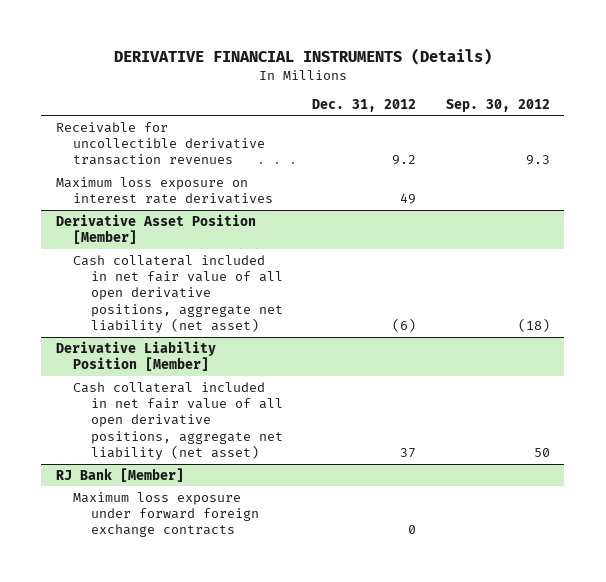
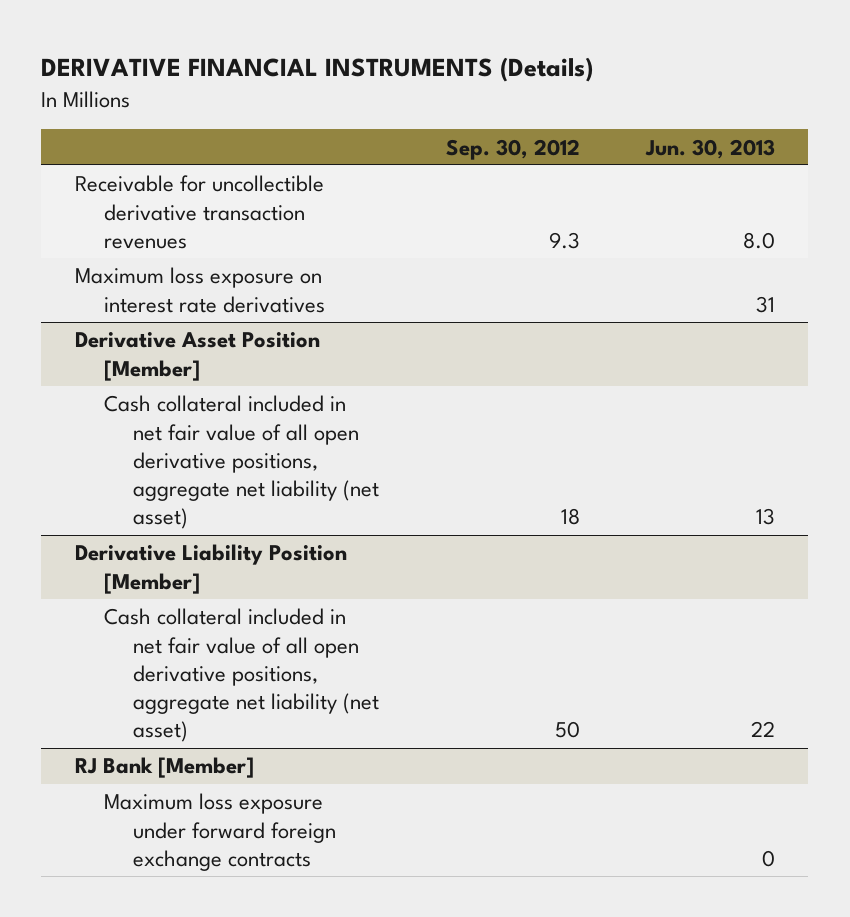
- | Dec. 31, 2012 | Sep. 30, 2012
+ | Sep. 30, 2012 | Jun. 30, 2013
@ Derivative Asset Position [Member]
- Cash collateral included in net fair value of all open derivative positions, aggregate net liability (net asset) | (6) | (18)
+ Cash collateral included in net fair value of all open derivative positions, aggregate net liability (net asset) | 18 | 13

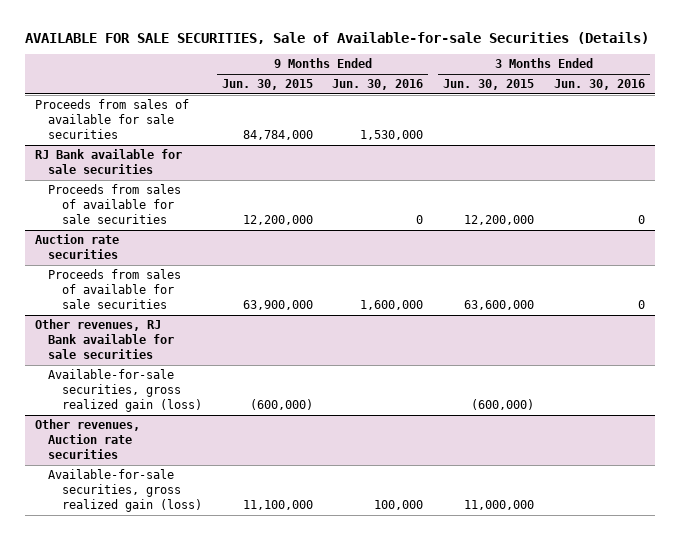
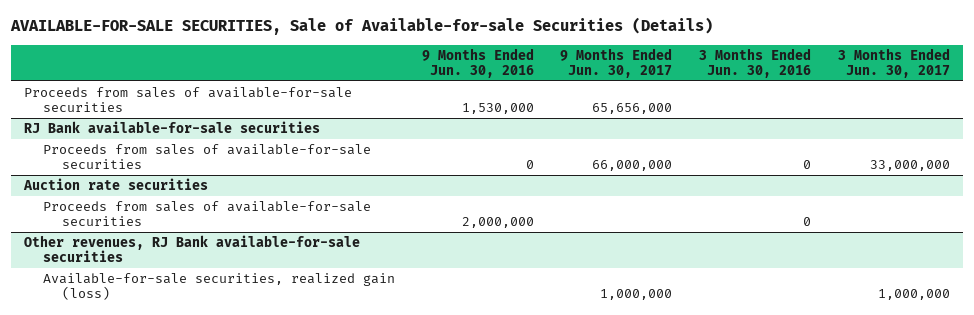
- AVAILABLE FOR SALE SECURITIES, Sale of Available-for-sale Securities (Details)
+ AVAILABLE-FOR-SALE SECURITIES, Sale of Available-for-sale Securities (Details)
- | 9 Months Ended Jun. 30, 2015 | 9 Months Ended Jun. 30, 2016 | 3 Months Ended Jun. 30, 2015 | 3 Months Ended Jun. 30, 2016
+ | 9 Months Ended Jun. 30, 2016 | 9 Months Ended Jun. 30, 2017 | 3 Months Ended Jun. 30, 2016 | 3 Months Ended Jun. 30, 2017
- Proceeds from sales of available for sale securities | 84,784,000 | 1,530,000 | |
- RJ Bank available for sale securities
- Proceeds from sales of available for sale securities | 12,200,000 | 0 | 12,200,000 | 0
+ Proceeds from sales of available-for-sale securities | 1,530,000 | 65,656,000 | |
+ RJ Bank available-for-sale securities
+ Proceeds from sales of available-for-sale securities | 0 | 66,000,000 | 0 | 33,000,000
@ Auction rate securities
- Proceeds from sales of available for sale securities | 63,900,000 | 1,600,000 | 63,600,000 | 0
- Other revenues, RJ Bank available for sale securities
- Available-for-sale securities, gross realized gain (loss) | (600,000) | | (600,000) |
- Other revenues, Auction rate securities
- Available-for-sale securities, gross realized gain (loss) | 11,100,000 | 100,000 | 11,000,000 |
@ Auction rate securities
+ Proceeds from sales of available-for-sale securities | 2,000,000 | | 0 |
+ Other revenues, RJ Bank available-for-sale securities
+ Available-for-sale securities, realized gain (loss) | | 1,000,000 | | 1,000,000

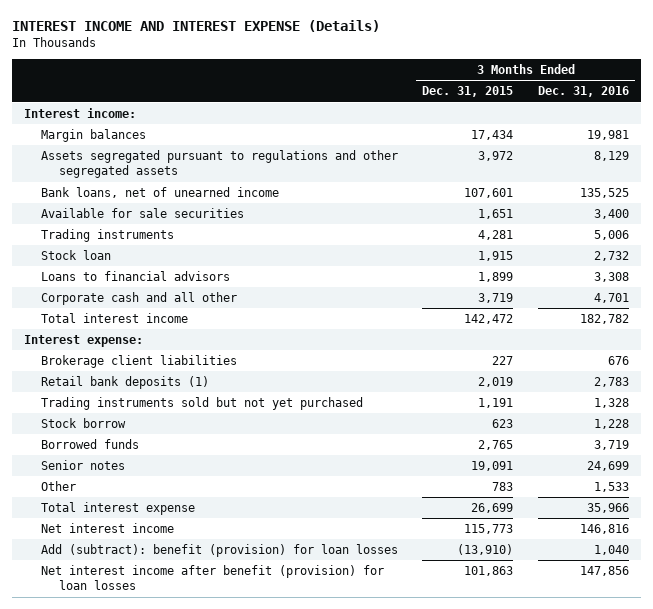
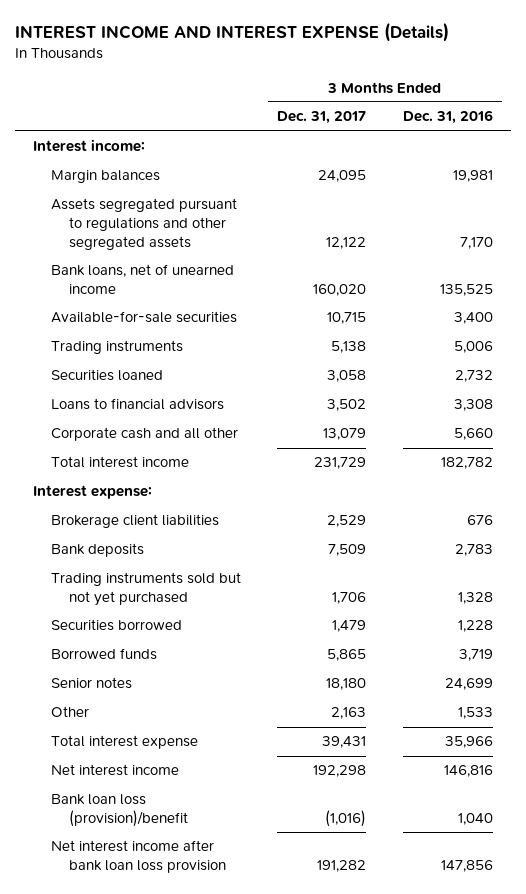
- | 3 Months Ended Dec. 31, 2015 | 3 Months Ended Dec. 31, 2016
+ | 3 Months Ended Dec. 31, 2017 | 3 Months Ended Dec. 31, 2016
- Assets segregated pursuant to regulations and other segregated assets | 3,972 | 8,129
+ Assets segregated pursuant to regulations and other segregated assets | 12,122 | 7,170
- Available for sale securities | 1,651 | 3,400
+ Available-for-sale securities | 10,715 | 3,400
- Stock loan | 1,915 | 2,732
+ Securities loaned | 3,058 | 2,732
- Corporate cash and all other | 3,719 | 4,701
+ Corporate cash and all other | 13,079 | 5,660
- Retail bank deposits (1) | 2,019 | 2,783
+ Bank deposits | 7,509 | 2,783
- Stock borrow | 623 | 1,228
+ Securities borrowed | 1,479 | 1,228
- Add (subtract): benefit (provision) for loan losses | (13,910) | 1,040
- Net interest income after benefit (provision) for loan losses | 101,863 | 147,856
+ Bank loan loss (provision)/benefit | (1,016) | 1,040
+ Net interest income after bank loan loss provision | 191,282 | 147,856

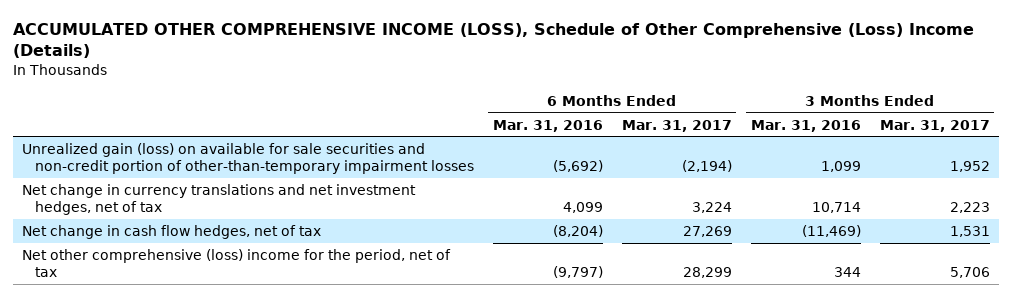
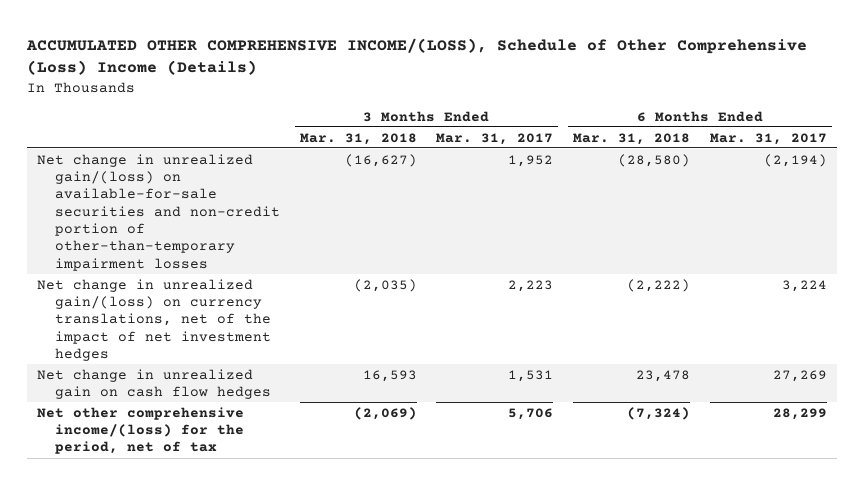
- ACCUMULATED OTHER COMPREHENSIVE INCOME (LOSS), Schedule of Other Comprehensive (Loss) Income (Details)
+ ACCUMULATED OTHER COMPREHENSIVE INCOME/(LOSS), Schedule of Other Comprehensive (Loss) Income (Details)
- | 6 Months Ended Mar. 31, 2016 | 6 Months Ended Mar. 31, 2017 | 3 Months Ended Mar. 31, 2016 | 3 Months Ended Mar. 31, 2017
+ | 3 Months Ended Mar. 31, 2018 | 3 Months Ended Mar. 31, 2017 | 6 Months Ended Mar. 31, 2018 | 6 Months Ended Mar. 31, 2017
- Unrealized gain (loss) on available for sale securities and non-credit portion of other-than-temporary impairment losses | (5,692) | (2,194) | 1,099 | 1,952
- Net change in currency translations and net investment hedges, net of tax | 4,099 | 3,224 | 10,714 | 2,223
- Net change in cash flow hedges, net of tax | (8,204) | 27,269 | (11,469) | 1,531
- Net other comprehensive (loss) income for the period, net of tax | (9,797) | 28,299 | 344 | 5,706
+ Net change in unrealized gain/(loss) on available-for-sale securities and non-credit portion of other-than-temporary impairment losses | (16,627) | 1,952 | (28,580) | (2,194)
+ Net change in unrealized gain/(loss) on currency translations, net of the impact of net investment hedges | (2,035) | 2,223 | (2,222) | 3,224
+ Net change in unrealized gain on cash flow hedges | 16,593 | 1,531 | 23,478 | 27,269
+ Net other comprehensive income/(loss) for the period, net of tax | (2,069) | 5,706 | (7,324) | 28,299

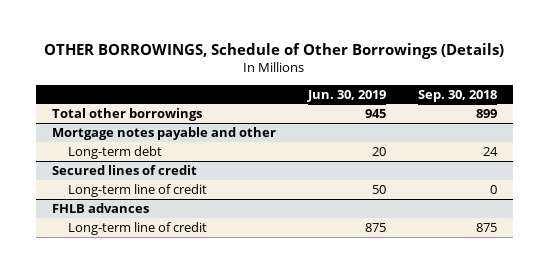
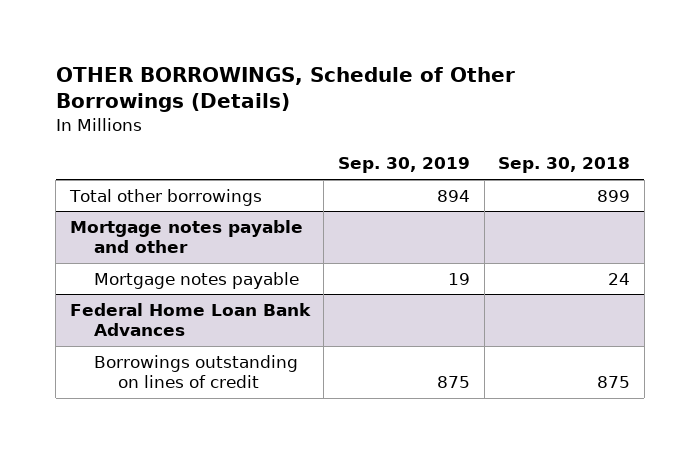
- | Jun. 30, 2019 | Sep. 30, 2018
+ | Sep. 30, 2019 | Sep. 30, 2018
@ Mortgage notes payable and other
- Long-term debt | 20 | 24
- Secured lines of credit
- Long-term line of credit | 50 | 0
- FHLB advances
- Long-term line of credit | 875 | 875
@ Mortgage notes payable and other
+ Mortgage notes payable | 19 | 24
+ Federal Home Loan Bank Advances
+ Borrowings outstanding on lines of credit | 875 | 875

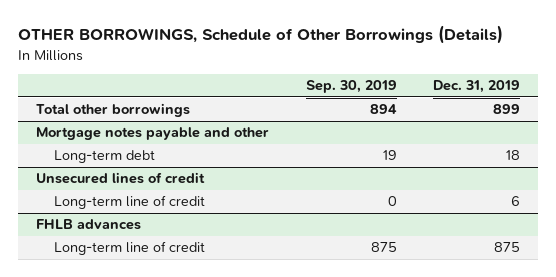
- | Sep. 30, 2019 | Sep. 30, 2018
+ | Sep. 30, 2019 | Dec. 31, 2019
@ Mortgage notes payable and other
- Mortgage notes payable | 19 | 24
- Federal Home Loan Bank Advances
- Borrowings outstanding on lines of credit | 875 | 875
@ Mortgage notes payable and other
+ Long-term debt | 19 | 18
+ Unsecured lines of credit
+ Long-term line of credit | 0 | 6
+ FHLB advances
+ Long-term line of credit | 875 | 875

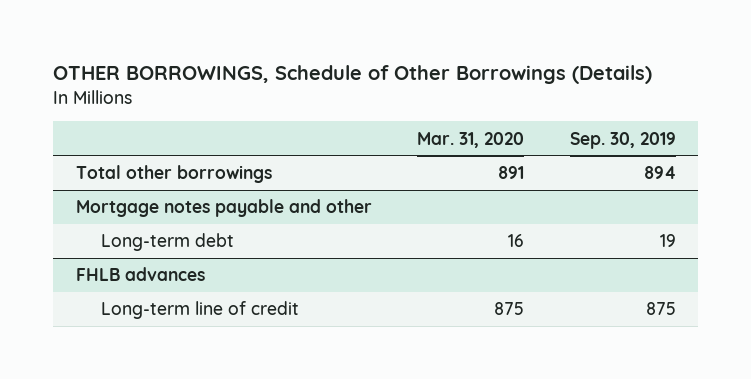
- | Sep. 30, 2019 | Dec. 31, 2019
+ | Mar. 31, 2020 | Sep. 30, 2019
- Unsecured lines of credit
- Long-term line of credit | 0 | 6

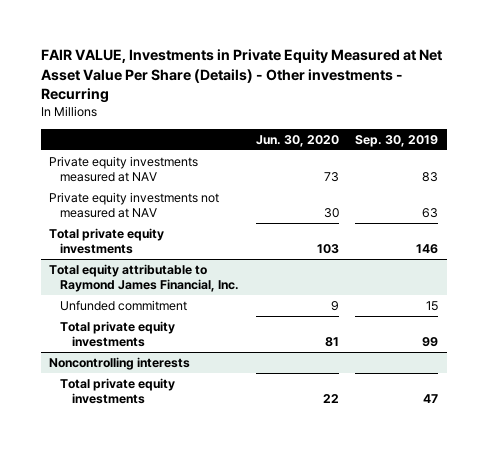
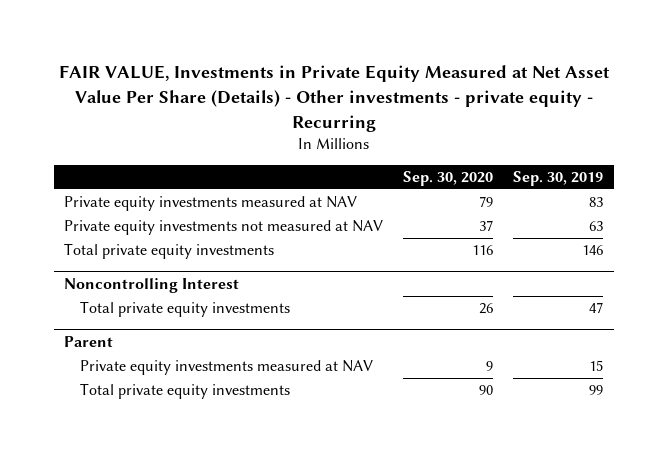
- FAIR VALUE, Investments in Private Equity Measured at Net Asset Value Per Share (Details) - Other investments - Recurring
+ FAIR VALUE, Investments in Private Equity Measured at Net Asset Value Per Share (Details) - Other investments - private equity - Recurring
- | Jun. 30, 2020 | Sep. 30, 2019
+ | Sep. 30, 2020 | Sep. 30, 2019
- Total equity attributable to Raymond James Financial, Inc.
- Unfunded commitment | 9 | 15
- Total private equity investments | 81 | 99
- Noncontrolling interests
+ Noncontrolling Interest
+ Parent
+ Private equity investments measured at NAV | 9 | 15
+ Total private equity investments | 90 | 99

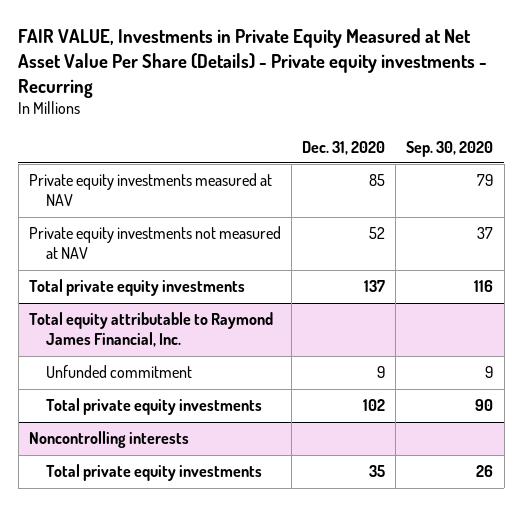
- FAIR VALUE, Investments in Private Equity Measured at Net Asset Value Per Share (Details) - Other investments - private equity - Recurring
+ FAIR VALUE, Investments in Private Equity Measured at Net Asset Value Per Share (Details) - Private equity investments - Recurring
- | Sep. 30, 2020 | Sep. 30, 2019
+ | Dec. 31, 2020 | Sep. 30, 2020
- Noncontrolling Interest
- Total private equity investments | 26 | 47
- Parent
- Private equity investments measured at NAV | 9 | 15
+ Total equity attributable to Raymond James Financial, Inc.
+ Unfunded commitment | 9 | 9
+ Noncontrolling interests
+ Total private equity investments | 35 | 26

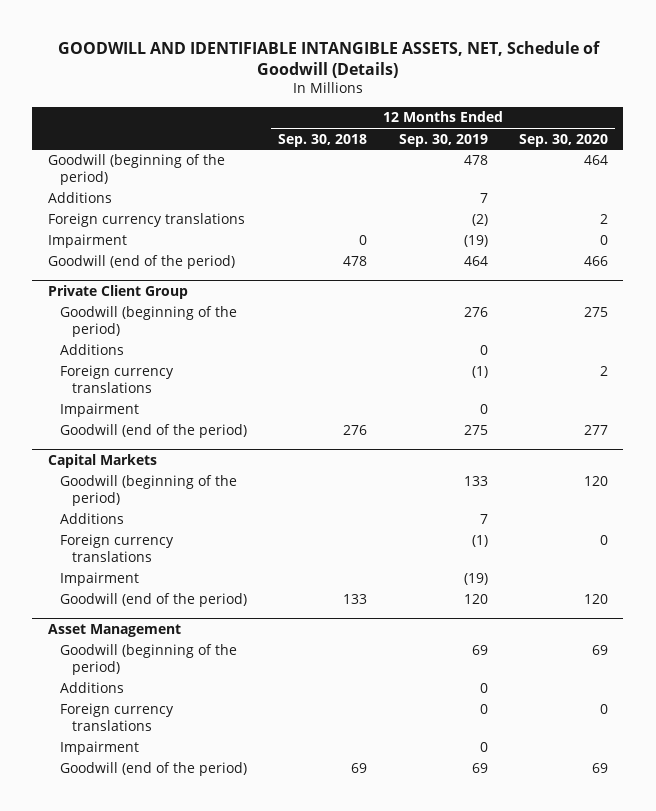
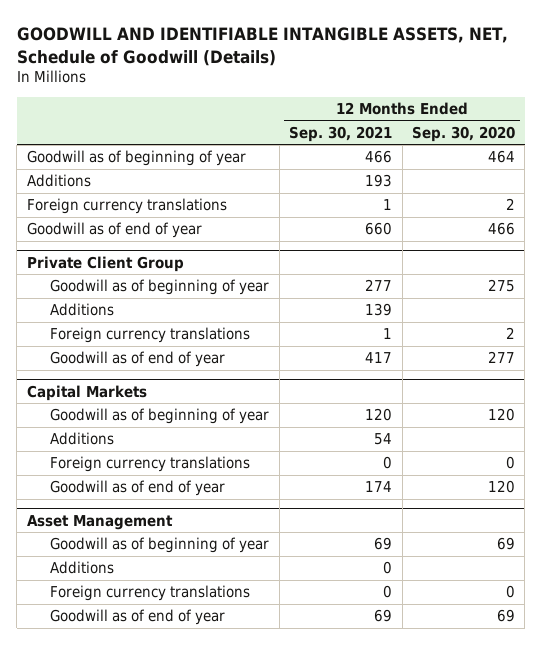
- | 12 Months Ended Sep. 30, 2018 | 12 Months Ended Sep. 30, 2019 | 12 Months Ended Sep. 30, 2020
+ | 12 Months Ended Sep. 30, 2021 | 12 Months Ended Sep. 30, 2020
- Goodwill (beginning of the period) | | 478 | 464
+ Goodwill as of beginning of year | 466 | 464
- Impairment | 0 | (19) | 0
- Goodwill (end of the period) | 478 | 464 | 466
+ Goodwill as of end of year | 660 | 466
@ Private Client Group
- Goodwill (beginning of the period) | | 276 | 275
+ Goodwill as of beginning of year | 277 | 275
- Impairment | | 0 |
- Goodwill (end of the period) | 276 | 275 | 277
+ Goodwill as of end of year | 417 | 277
@ Capital Markets
- Goodwill (beginning of the period) | | 133 | 120
+ Goodwill as of beginning of year | 120 | 120
- Impairment | | (19) |
- Goodwill (end of the period) | 133 | 120 | 120
+ Goodwill as of end of year | 174 | 120
@ Asset Management
- Goodwill (beginning of the period) | | 69 | 69
+ Goodwill as of beginning of year | 69 | 69
- Impairment | | 0 |
- Goodwill (end of the period) | 69 | 69 | 69
+ Goodwill as of end of year | 69 | 69

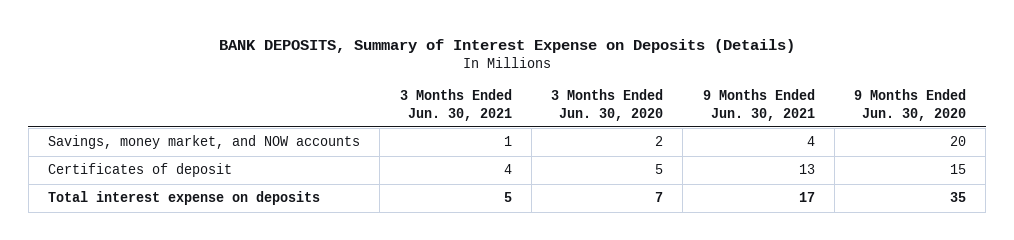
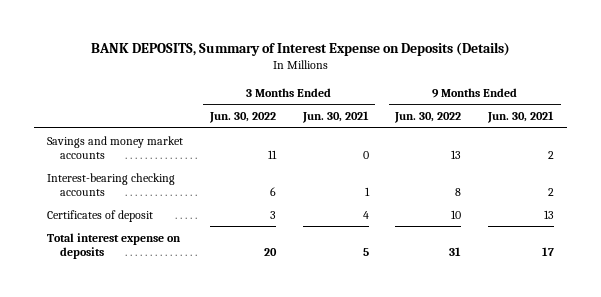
- | 3 Months Ended Jun. 30, 2021 | 3 Months Ended Jun. 30, 2020 | 9 Months Ended Jun. 30, 2021 | 9 Months Ended Jun. 30, 2020
+ | 3 Months Ended Jun. 30, 2022 | 3 Months Ended Jun. 30, 2021 | 9 Months Ended Jun. 30, 2022 | 9 Months Ended Jun. 30, 2021
- Savings, money market, and NOW accounts | 1 | 2 | 4 | 20
+ Savings and money market accounts | 11 | 0 | 13 | 2
+ Interest-bearing checking accounts | 6 | 1 | 8 | 2

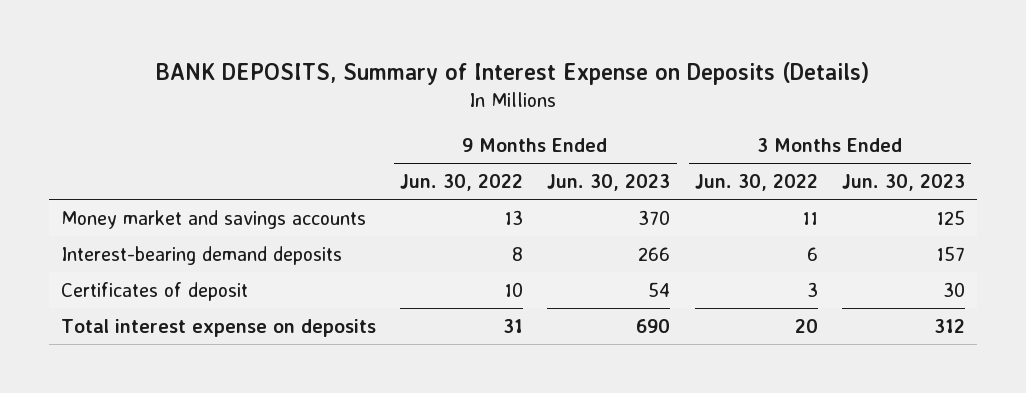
- | 3 Months Ended Jun. 30, 2022 | 3 Months Ended Jun. 30, 2021 | 9 Months Ended Jun. 30, 2022 | 9 Months Ended Jun. 30, 2021
+ | 9 Months Ended Jun. 30, 2022 | 9 Months Ended Jun. 30, 2023 | 3 Months Ended Jun. 30, 2022 | 3 Months Ended Jun. 30, 2023
- Savings and money market accounts | 11 | 0 | 13 | 2
- Interest-bearing checking accounts | 6 | 1 | 8 | 2
+ Money market and savings accounts | 13 | 370 | 11 | 125
+ Interest-bearing demand deposits | 8 | 266 | 6 | 157

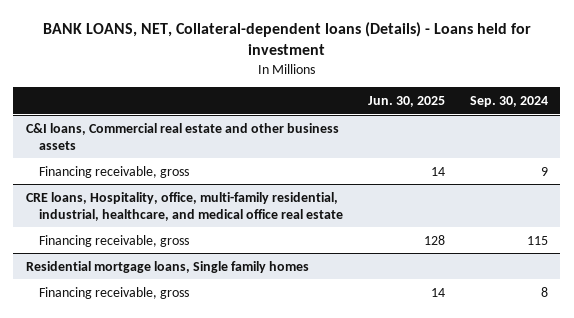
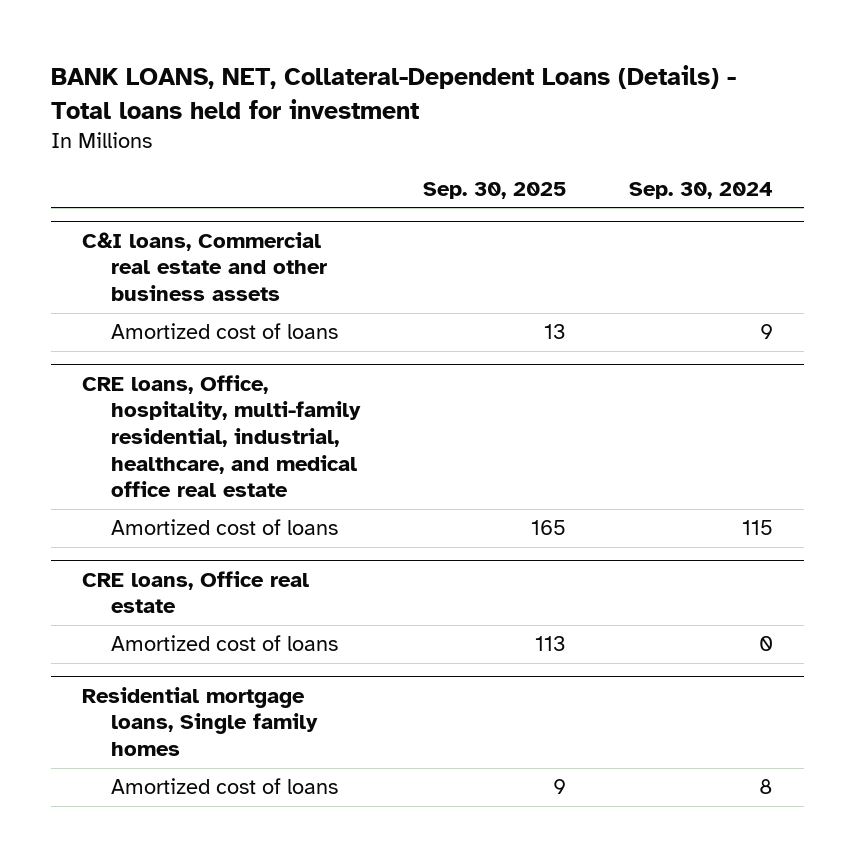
- BANK LOANS, NET, Collateral-dependent loans (Details) - Loans held for investment
+ BANK LOANS, NET, Collateral-Dependent Loans (Details) - Total loans held for investment
- | Jun. 30, 2025 | Sep. 30, 2024
+ | Sep. 30, 2025 | Sep. 30, 2024
@ C&I loans, Commercial real estate and other business assets
- Financing receivable, gross | 14 | 9
- CRE loans, Hospitality, office, multi-family residential, industrial, healthcare, and medical office real estate
- Financing receivable, gross | 128 | 115
@ C&I loans, Commercial real estate and other business assets
+ Amortized cost of loans | 13 | 9
+ CRE loans, Office, hospitality, multi-family residential, industrial, healthcare, and medical office real estate
+ Amortized cost of loans | 165 | 115
+ CRE loans, Office real estate
+ Amortized cost of loans | 113 | 0
@ Residential mortgage loans, Single family homes
- Financing receivable, gross | 14 | 8
+ Amortized cost of loans | 9 | 8

